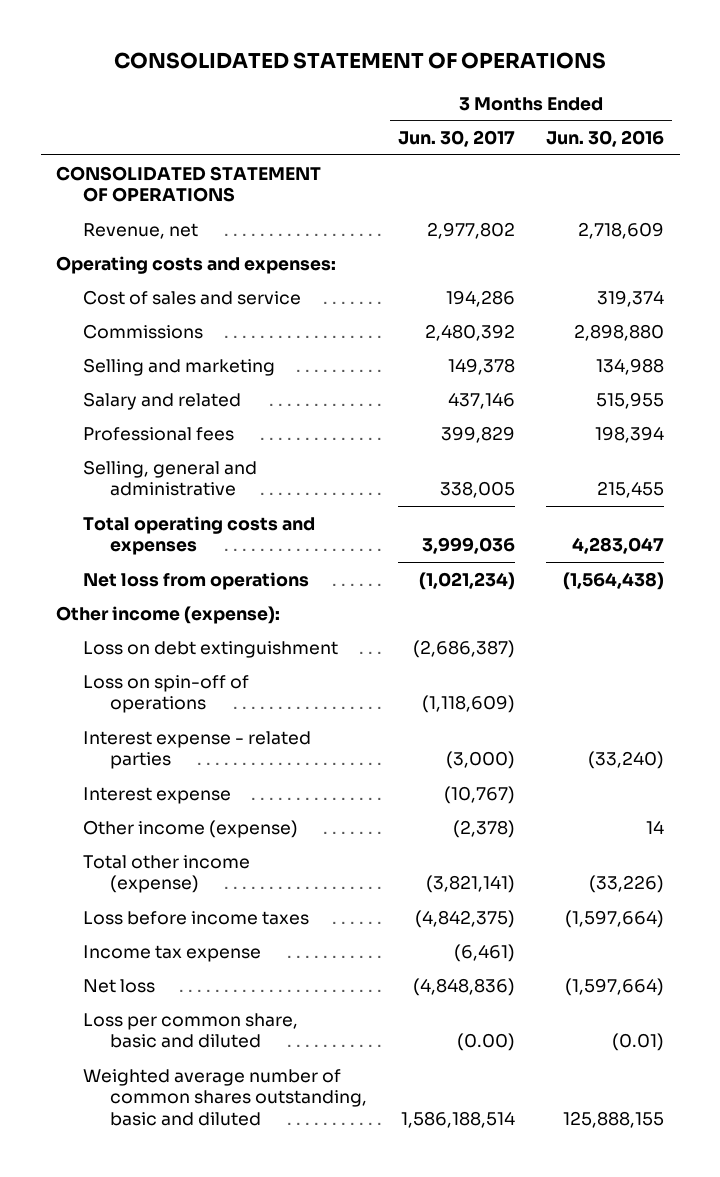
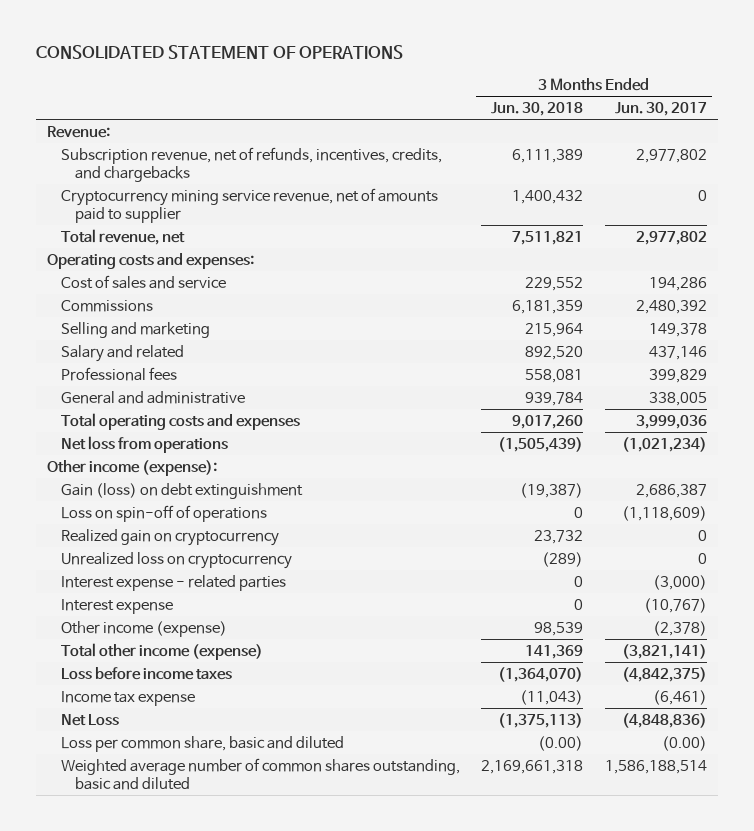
- | 3 Months Ended Jun. 30, 2017 | 3 Months Ended Jun. 30, 2016
+ | 3 Months Ended Jun. 30, 2018 | 3 Months Ended Jun. 30, 2017
- CONSOLIDATED STATEMENT OF OPERATIONS
- Revenue, net | 2,977,802 | 2,718,609
+ Revenue:
+ Subscription revenue, net of refunds, incentives, credits, and chargebacks | 6,111,389 | 2,977,802
+ Cryptocurrency mining service revenue, net of amounts paid to supplier | 1,400,432 | 0
+ Total revenue, net | 7,511,821 | 2,977,802
- Selling, general and administrative | 338,005 | 215,455
+ General and administrative | 939,784 | 338,005
- Loss on debt extinguishment | (2,686,387) |
+ Gain (loss) on debt extinguishment | (19,387) | 2,686,387
+ Realized gain on cryptocurrency | 23,732 | 0
+ Unrealized loss on cryptocurrency | (289) | 0
- Net loss | (4,848,836) | (1,597,664)
+ Net Loss | (1,375,113) | (4,848,836)

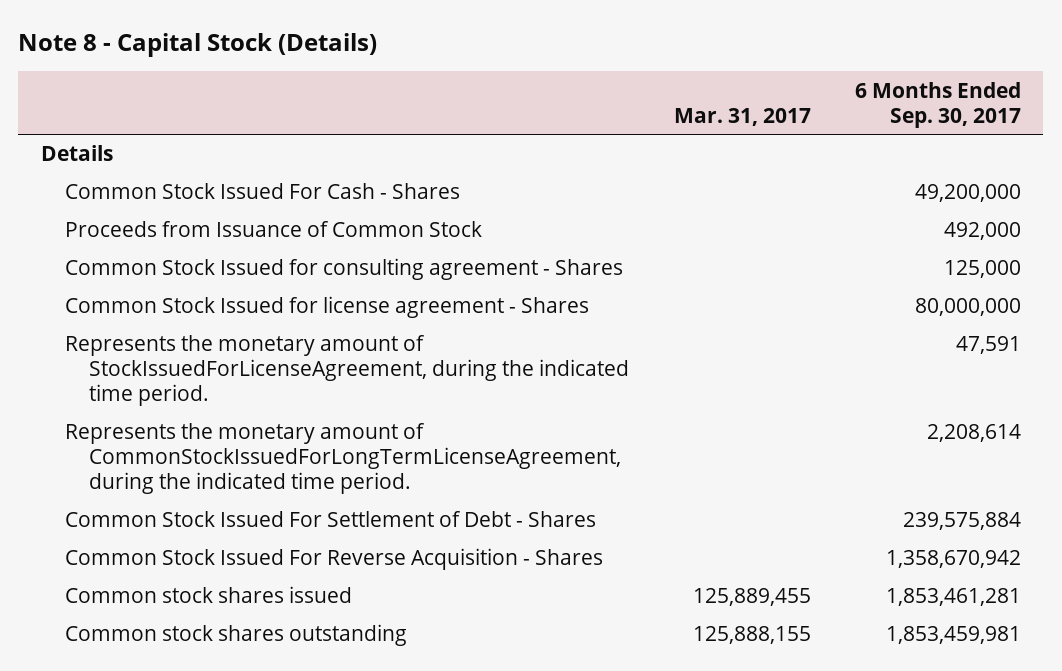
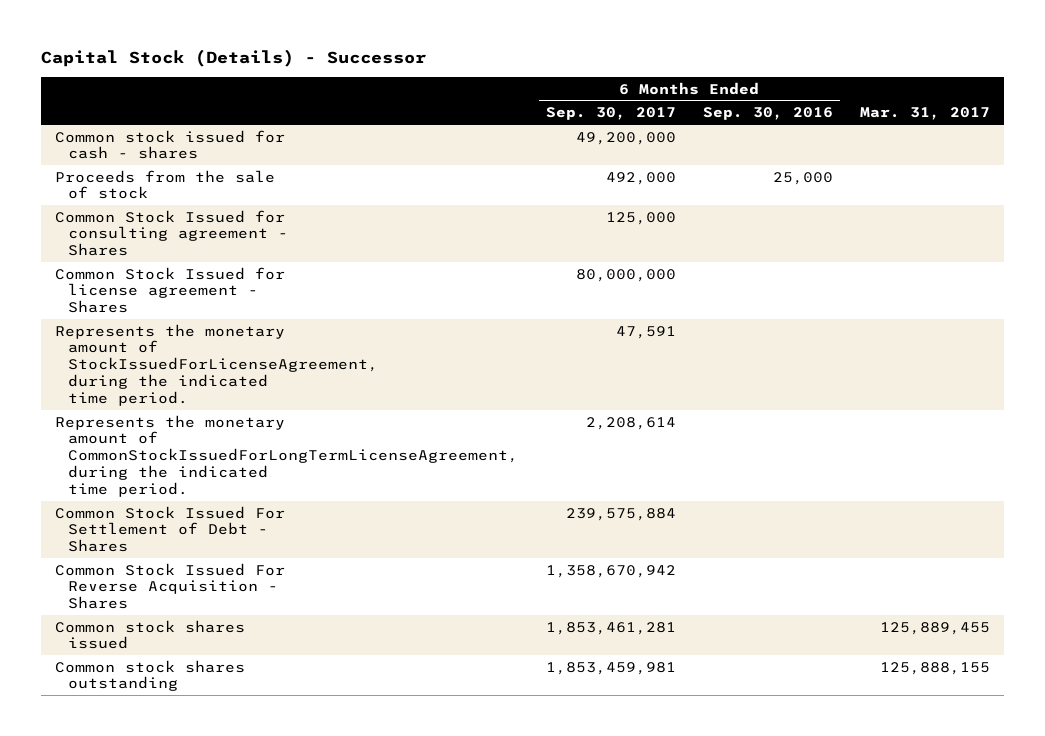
- Note 8 - Capital Stock (Details)
+ Capital Stock (Details) - Successor
- | Mar. 31, 2017 | 6 Months Ended Sep. 30, 2017
+ | 6 Months Ended Sep. 30, 2017 | 6 Months Ended Sep. 30, 2016 | Mar. 31, 2017
- Details
- Common Stock Issued For Cash - Shares | | 49,200,000
- Proceeds from Issuance of Common Stock | | 492,000
+ Common stock issued for cash - shares | 49,200,000 | |
+ Proceeds from the sale of stock | 492,000 | 25,000 |

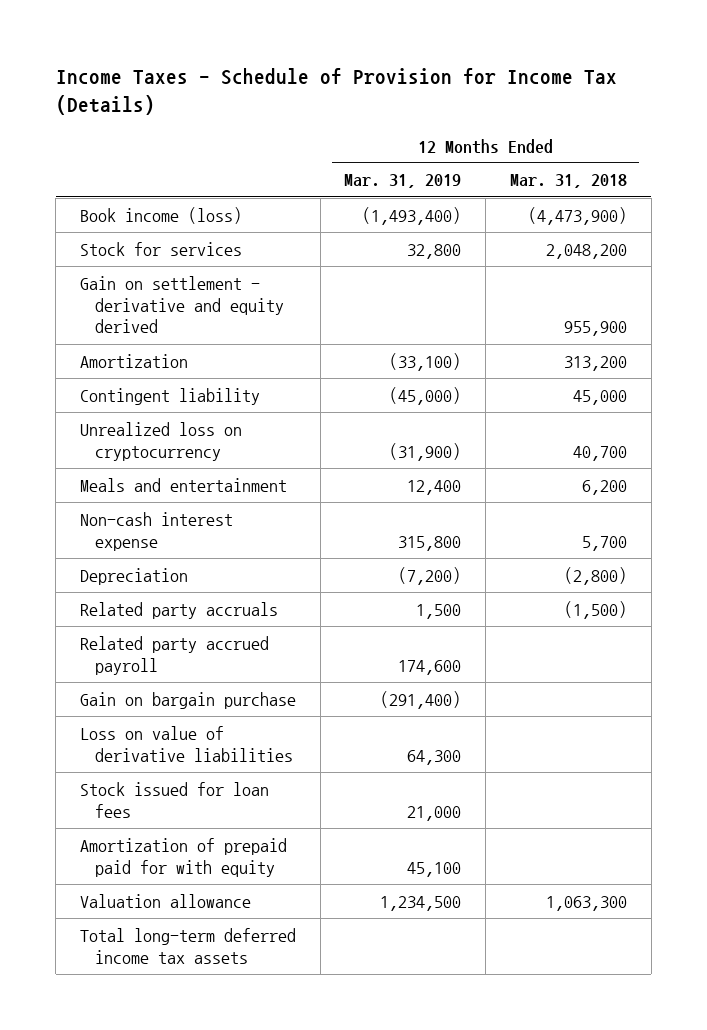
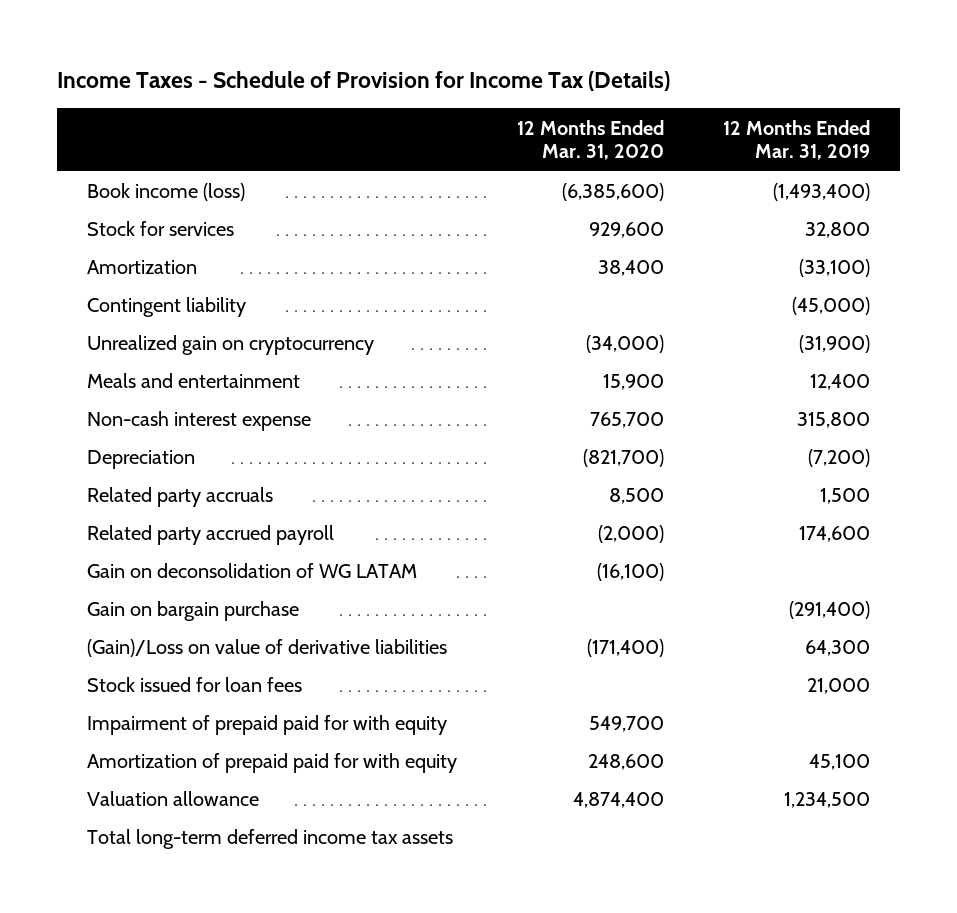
- | 12 Months Ended Mar. 31, 2019 | 12 Months Ended Mar. 31, 2018
+ | 12 Months Ended Mar. 31, 2020 | 12 Months Ended Mar. 31, 2019
- Gain on settlement - derivative and equity derived | | 955,900
- Unrealized loss on cryptocurrency | (31,900) | 40,700
+ Unrealized gain on cryptocurrency | (34,000) | (31,900)
+ Gain on deconsolidation of WG LATAM | (16,100) |
- Loss on value of derivative liabilities | 64,300 |
+ (Gain)/Loss on value of derivative liabilities | (171,400) | 64,300
+ Impairment of prepaid paid for with equity | 549,700 |

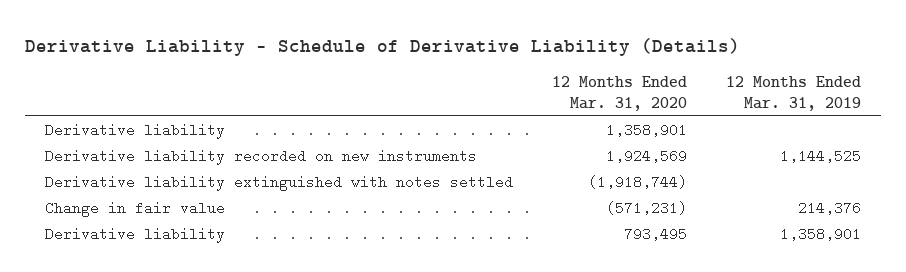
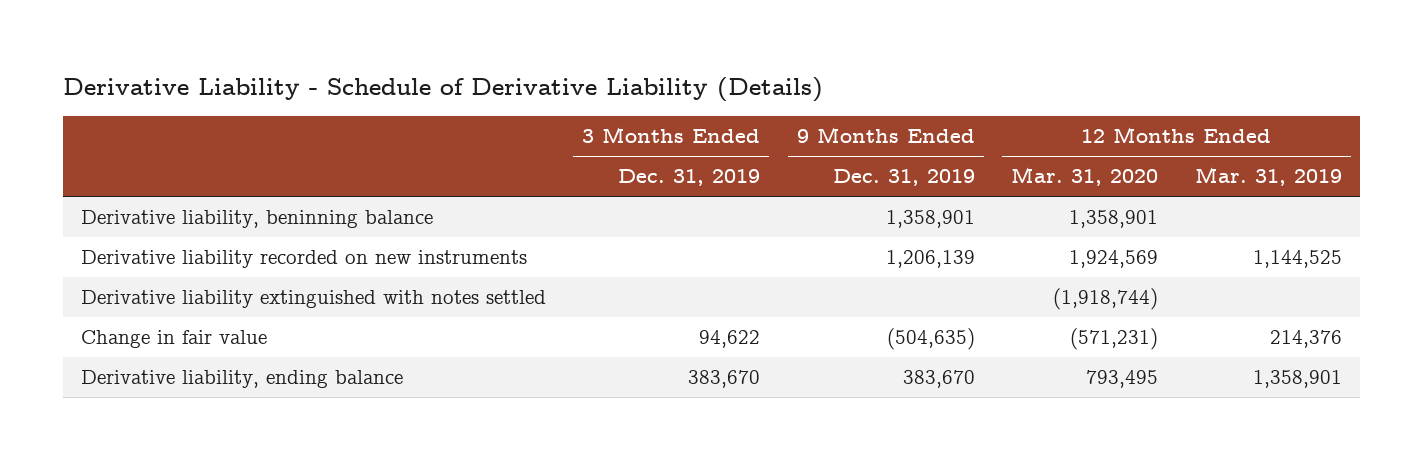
- | 12 Months Ended Mar. 31, 2020 | 12 Months Ended Mar. 31, 2019
+ | 3 Months Ended Dec. 31, 2019 | 9 Months Ended Dec. 31, 2019 | 12 Months Ended Mar. 31, 2020 | 12 Months Ended Mar. 31, 2019
- Derivative liability | 1,358,901 |
+ Derivative liability, beninning balance | | 1,358,901 | 1,358,901 |
- Derivative liability | 793,495 | 1,358,901
+ Derivative liability, ending balance | 383,670 | 383,670 | 793,495 | 1,358,901

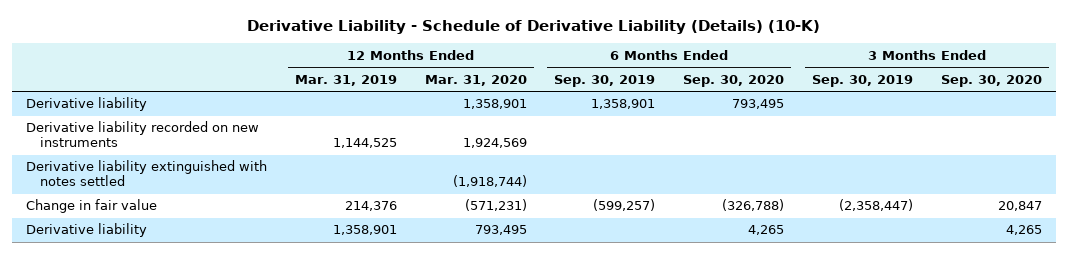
- Derivative Liability - Schedule of Derivative Liability (Details)
+ Derivative Liability - Schedule of Derivative Liability (Details) (10-K)
- | 3 Months Ended Dec. 31, 2019 | 9 Months Ended Dec. 31, 2019 | 12 Months Ended Mar. 31, 2020 | 12 Months Ended Mar. 31, 2019
+ | 12 Months Ended Mar. 31, 2019 | 12 Months Ended Mar. 31, 2020 | 6 Months Ended Sep. 30, 2019 | 6 Months Ended Sep. 30, 2020 | 3 Months Ended Sep. 30, 2019 | 3 Months Ended Sep. 30, 2020
- Derivative liability, beninning balance | | 1,358,901 | 1,358,901 |
+ Derivative liability | | 1,358,901 | 1,358,901 | 793,495 | |
- Derivative liability, ending balance | 383,670 | 383,670 | 793,495 | 1,358,901
+ Derivative liability | 1,358,901 | 793,495 | | 4,265 | | 4,265

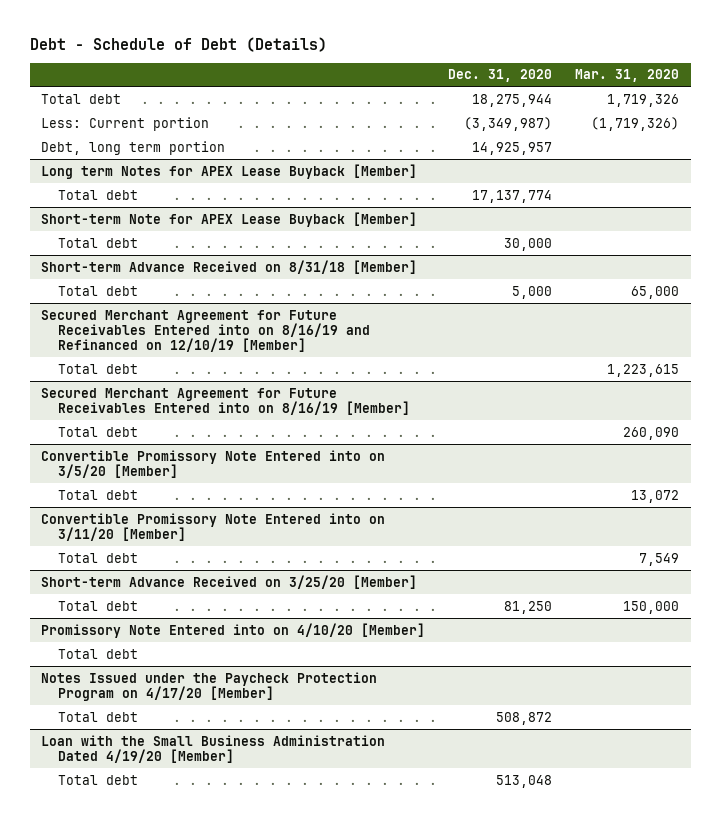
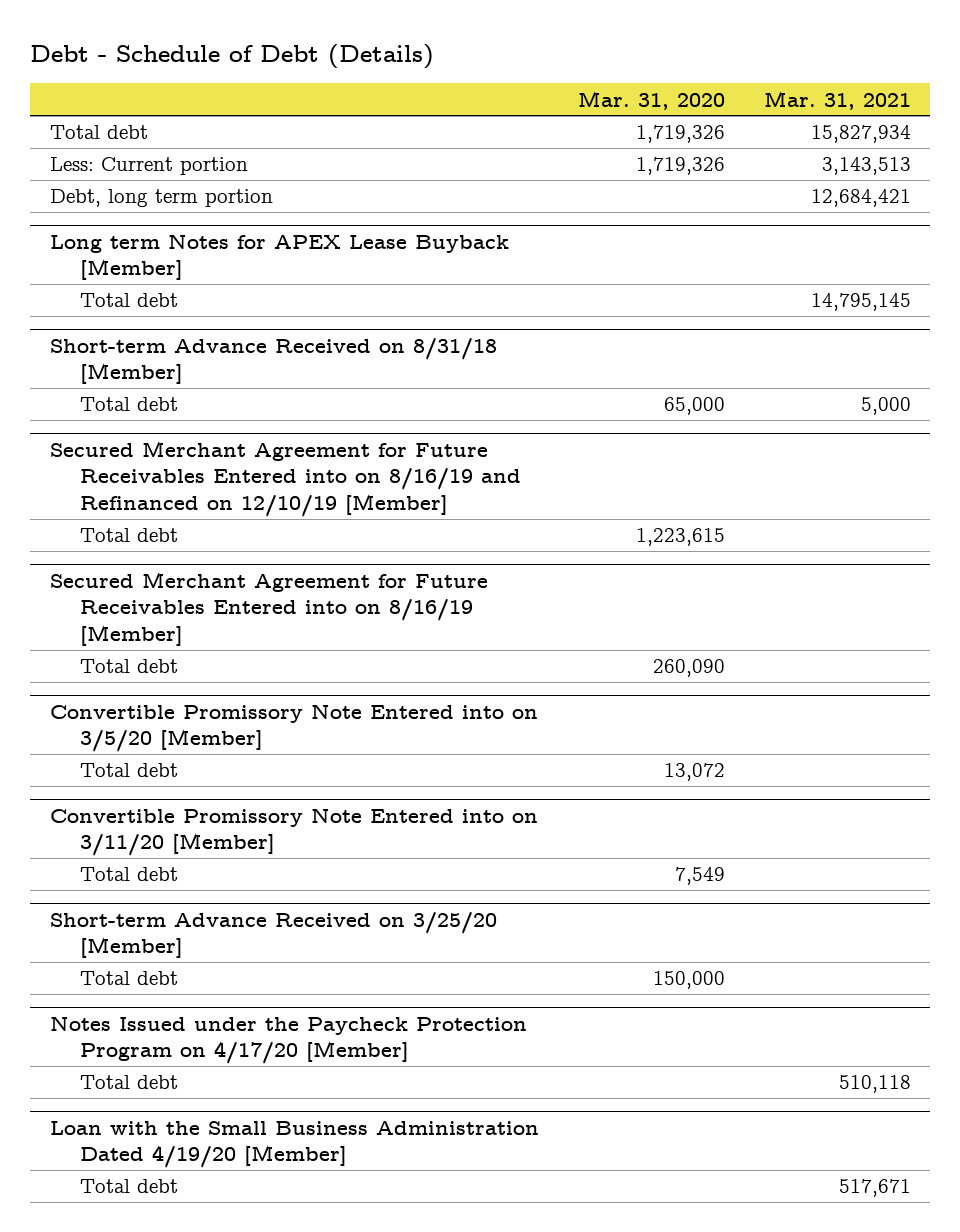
- | Dec. 31, 2020 | Mar. 31, 2020
+ | Mar. 31, 2020 | Mar. 31, 2021
- Less: Current portion | (3,349,987) | (1,719,326)
+ Less: Current portion | 1,719,326 | 3,143,513
- Short-term Note for APEX Lease Buyback [Member]
- Total debt | 30,000 |
- Promissory Note Entered into on 4/10/20 [Member]
- Total debt

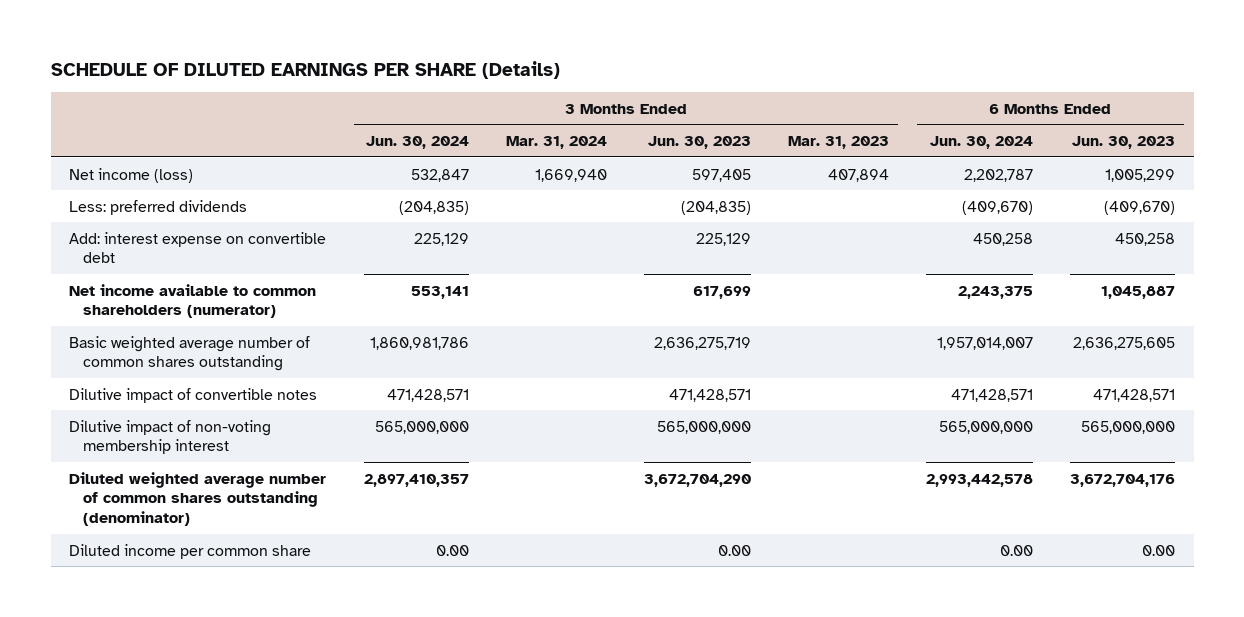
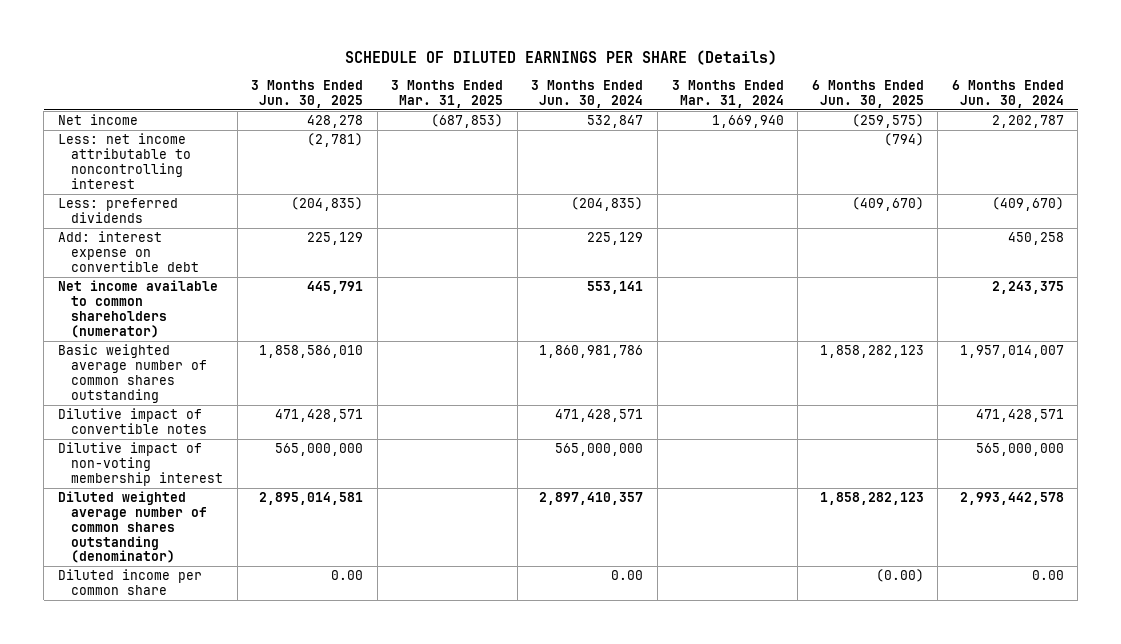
- | 3 Months Ended Jun. 30, 2024 | 3 Months Ended Mar. 31, 2024 | 3 Months Ended Jun. 30, 2023 | 3 Months Ended Mar. 31, 2023 | 6 Months Ended Jun. 30, 2024 | 6 Months Ended Jun. 30, 2023
+ | 3 Months Ended Jun. 30, 2025 | 3 Months Ended Mar. 31, 2025 | 3 Months Ended Jun. 30, 2024 | 3 Months Ended Mar. 31, 2024 | 6 Months Ended Jun. 30, 2025 | 6 Months Ended Jun. 30, 2024
- Net income (loss) | 532,847 | 1,669,940 | 597,405 | 407,894 | 2,202,787 | 1,005,299
+ Net income | 428,278 | (687,853) | 532,847 | 1,669,940 | (259,575) | 2,202,787
+ Less: net income attributable to noncontrolling interest | (2,781) | | | | (794) |

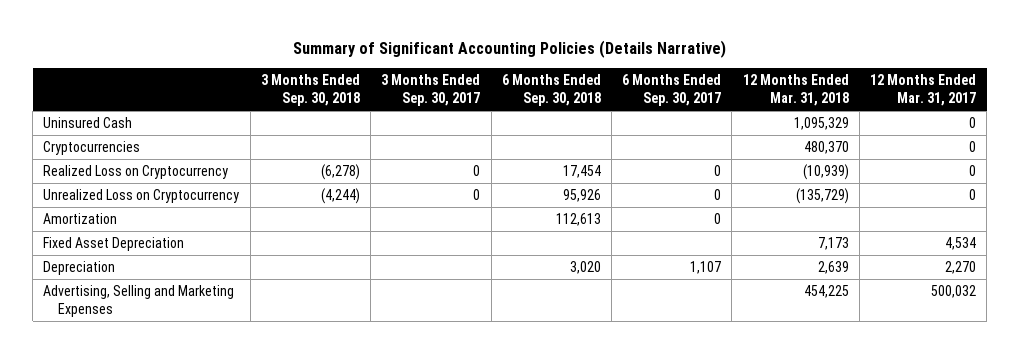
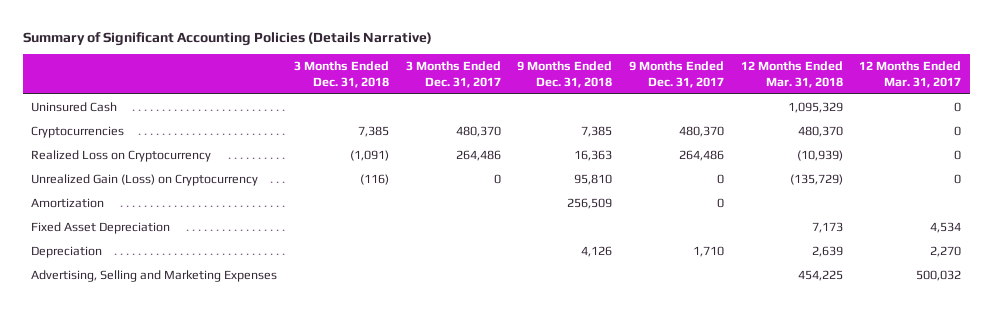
- | 3 Months Ended Sep. 30, 2018 | 3 Months Ended Sep. 30, 2017 | 6 Months Ended Sep. 30, 2018 | 6 Months Ended Sep. 30, 2017 | 12 Months Ended Mar. 31, 2018 | 12 Months Ended Mar. 31, 2017
+ | 3 Months Ended Dec. 31, 2018 | 3 Months Ended Dec. 31, 2017 | 9 Months Ended Dec. 31, 2018 | 9 Months Ended Dec. 31, 2017 | 12 Months Ended Mar. 31, 2018 | 12 Months Ended Mar. 31, 2017
- Unrealized Loss on Cryptocurrency | (4,244) | 0 | 95,926 | 0 | (135,729) | 0
+ Unrealized Gain (Loss) on Cryptocurrency | (116) | 0 | 95,810 | 0 | (135,729) | 0

